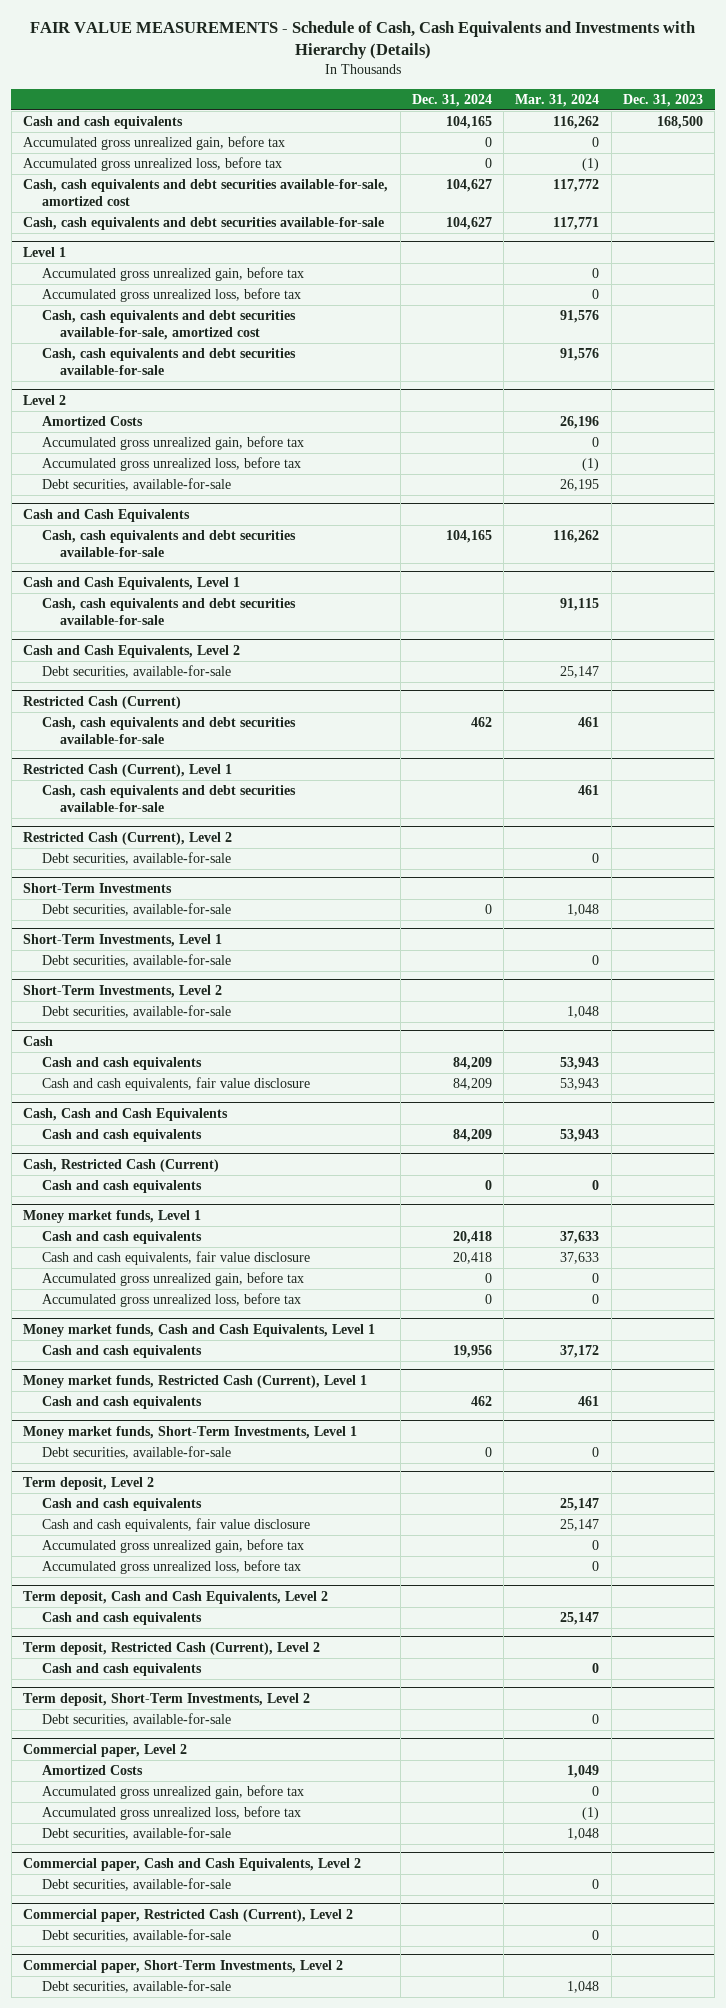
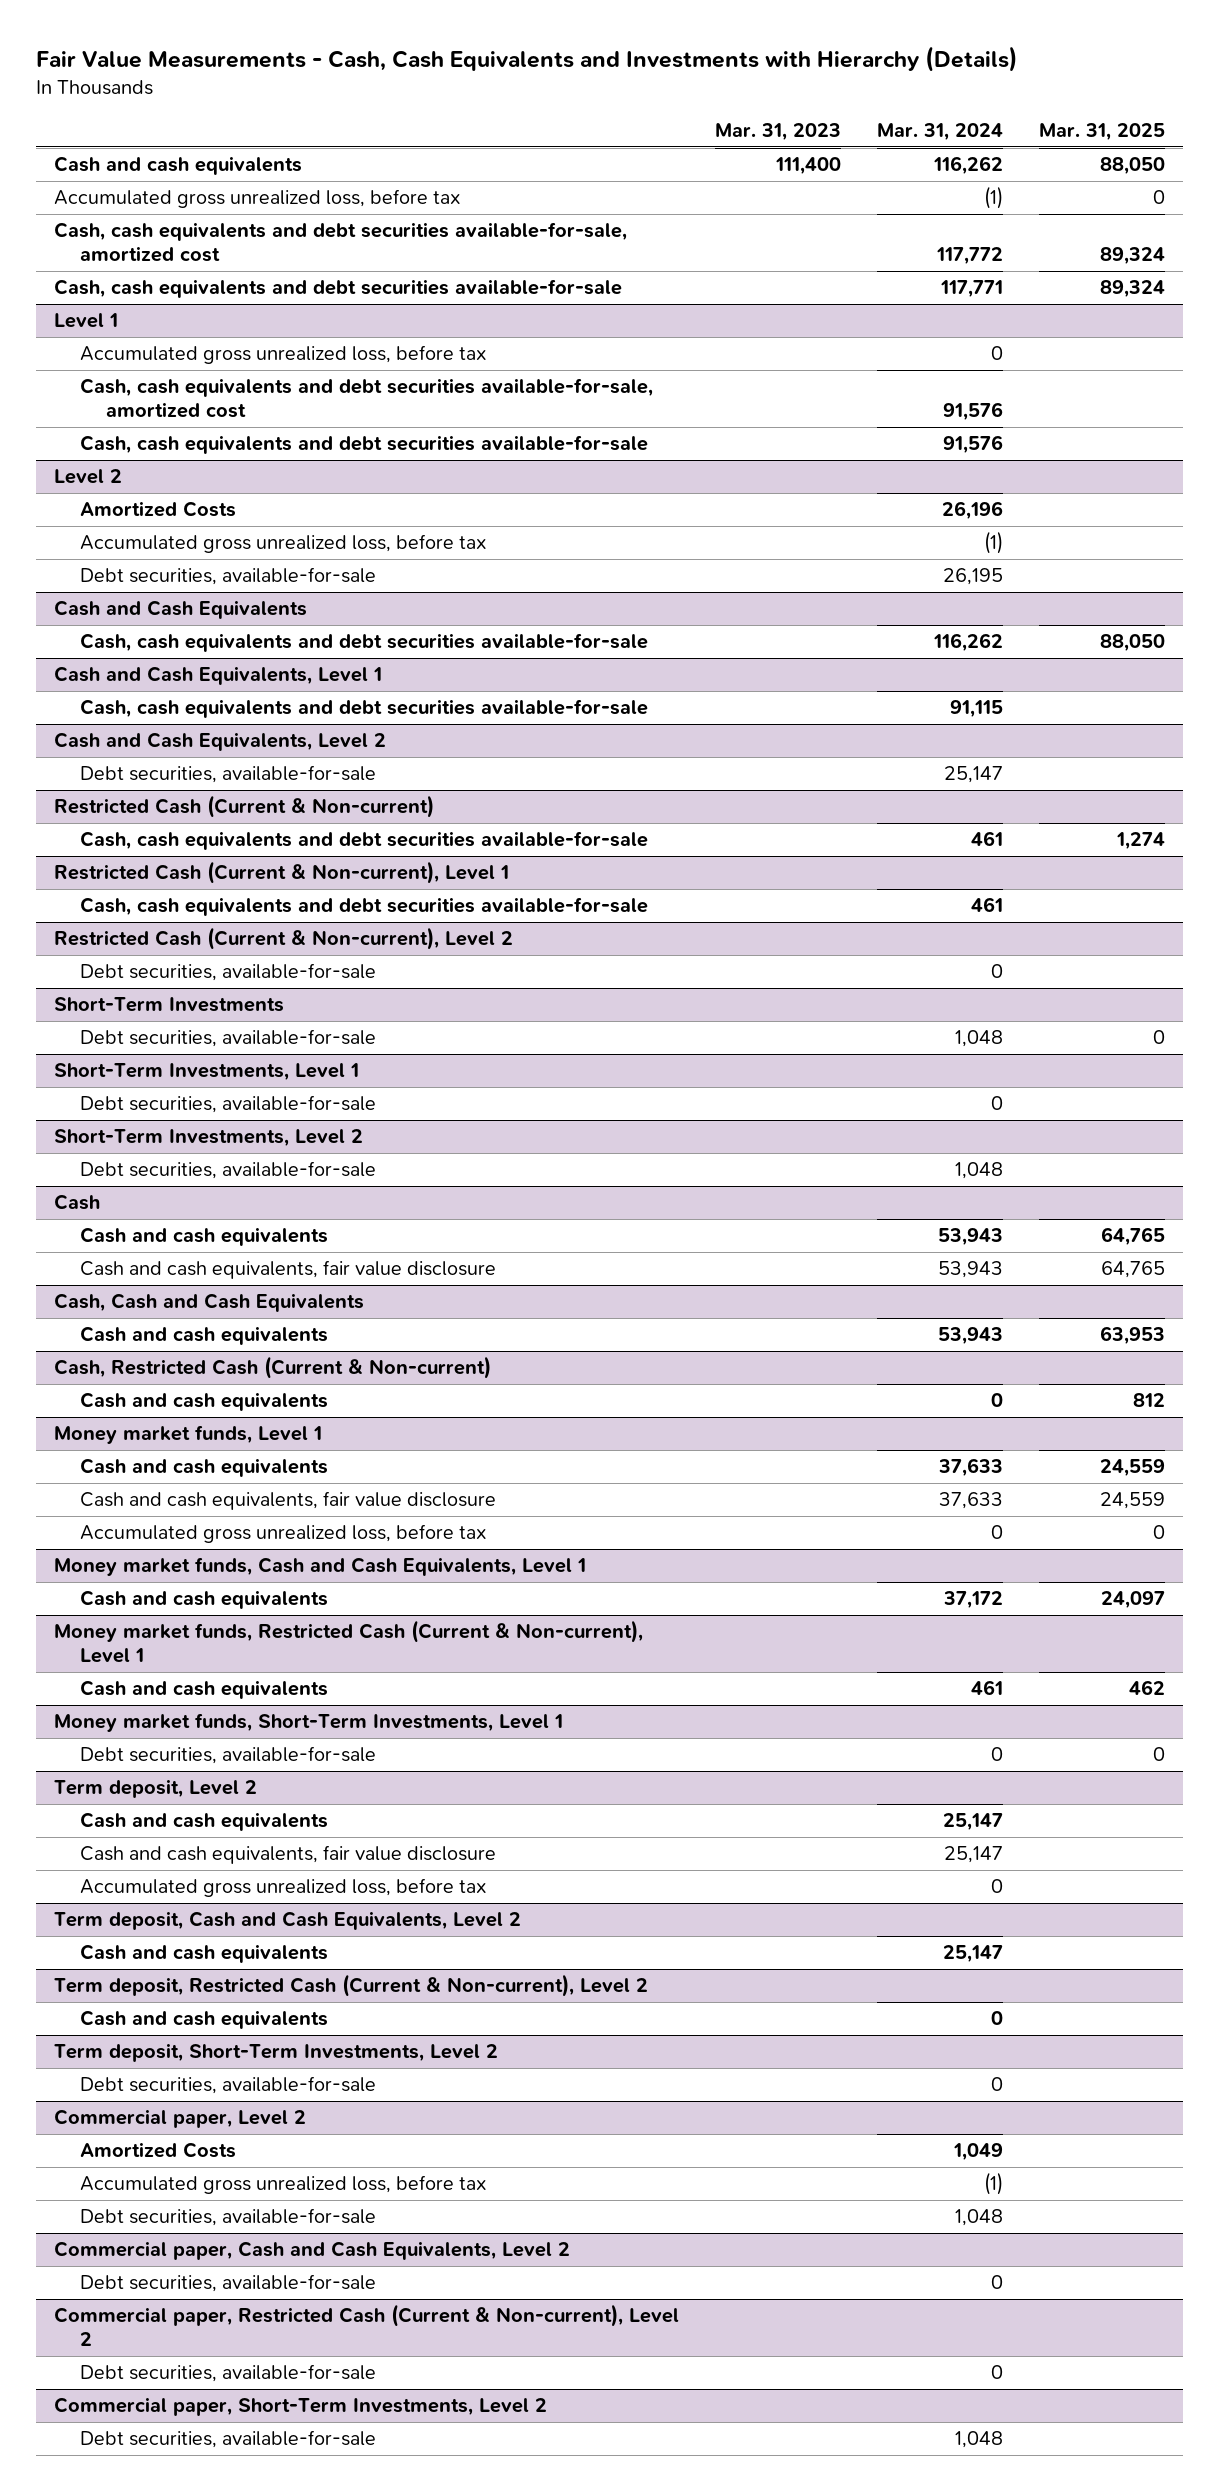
- FAIR VALUE MEASUREMENTS - Schedule of Cash, Cash Equivalents and Investments with Hierarchy (Details)
+ Fair Value Measurements - Cash, Cash Equivalents and Investments with Hierarchy (Details)
- | Dec. 31, 2024 | Mar. 31, 2024 | Dec. 31, 2023
+ | Mar. 31, 2023 | Mar. 31, 2024 | Mar. 31, 2025
- Accumulated gross unrealized gain, before tax | 0 | 0 |
@ Level 1
- Accumulated gross unrealized gain, before tax | | 0 |
@ Level 2
- Accumulated gross unrealized gain, before tax | | 0 |
- Restricted Cash (Current)
+ Restricted Cash (Current & Non-current)
- Restricted Cash (Current), Level 1
+ Restricted Cash (Current & Non-current), Level 1
- Restricted Cash (Current), Level 2
+ Restricted Cash (Current & Non-current), Level 2
- Cash, Restricted Cash (Current)
+ Cash, Restricted Cash (Current & Non-current)
@ Money market funds, Level 1
- Accumulated gross unrealized gain, before tax | 0 | 0 |
- Money market funds, Restricted Cash (Current), Level 1
+ Money market funds, Restricted Cash (Current & Non-current), Level 1
@ Term deposit, Level 2
- Accumulated gross unrealized gain, before tax | | 0 |
- Term deposit, Restricted Cash (Current), Level 2
+ Term deposit, Restricted Cash (Current & Non-current), Level 2
@ Commercial paper, Level 2
- Accumulated gross unrealized gain, before tax | | 0 |
- Commercial paper, Restricted Cash (Current), Level 2
+ Commercial paper, Restricted Cash (Current & Non-current), Level 2

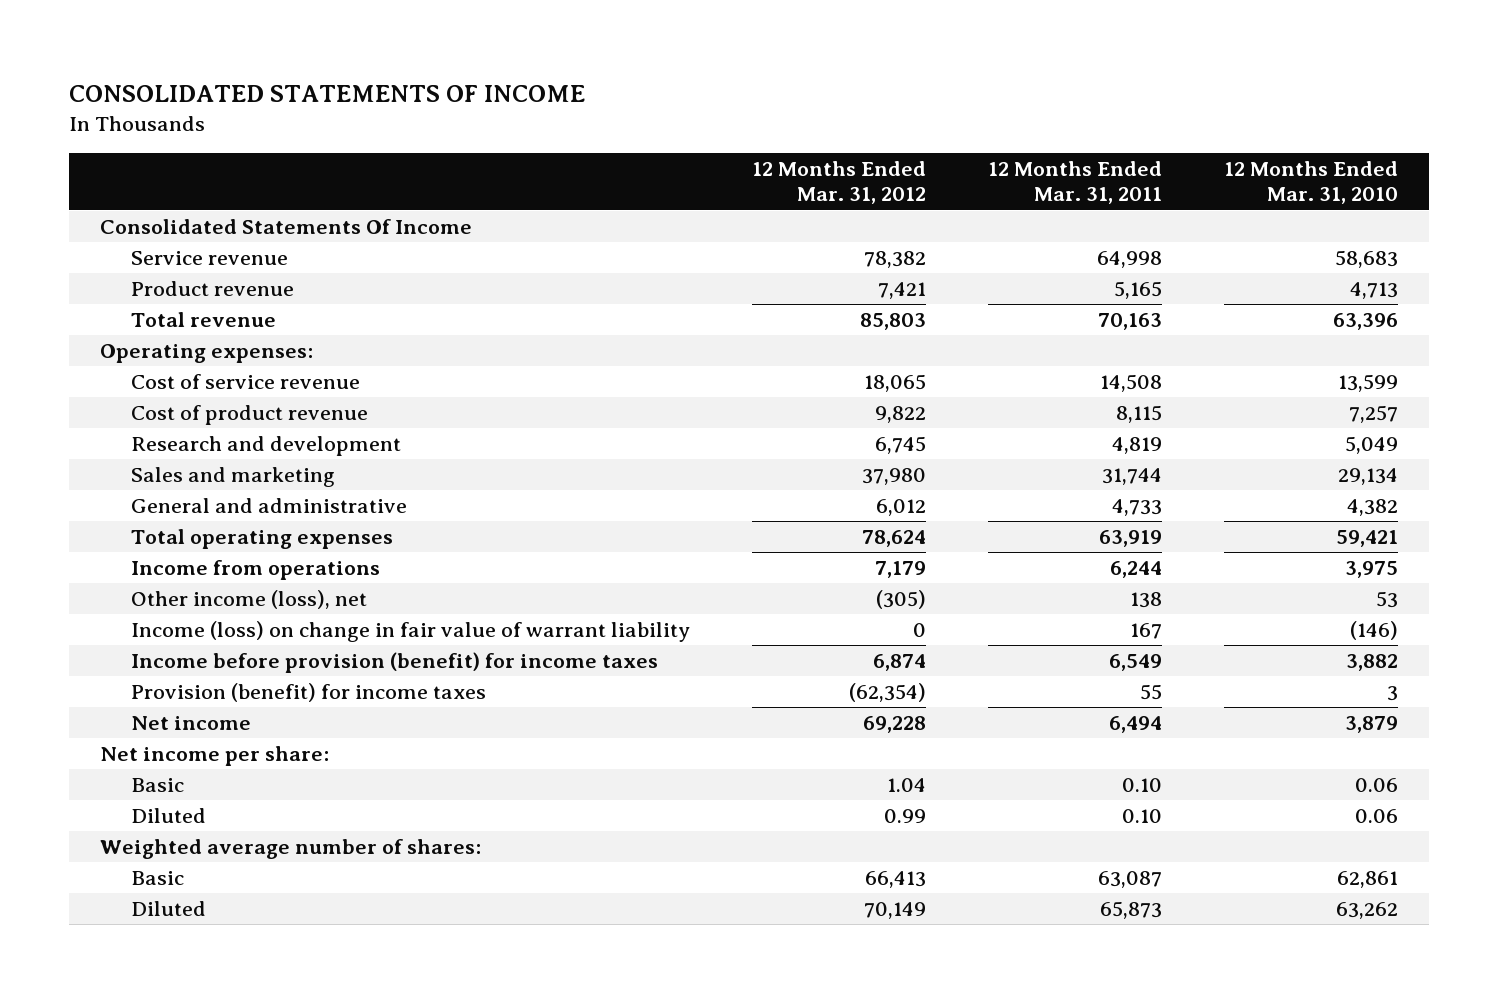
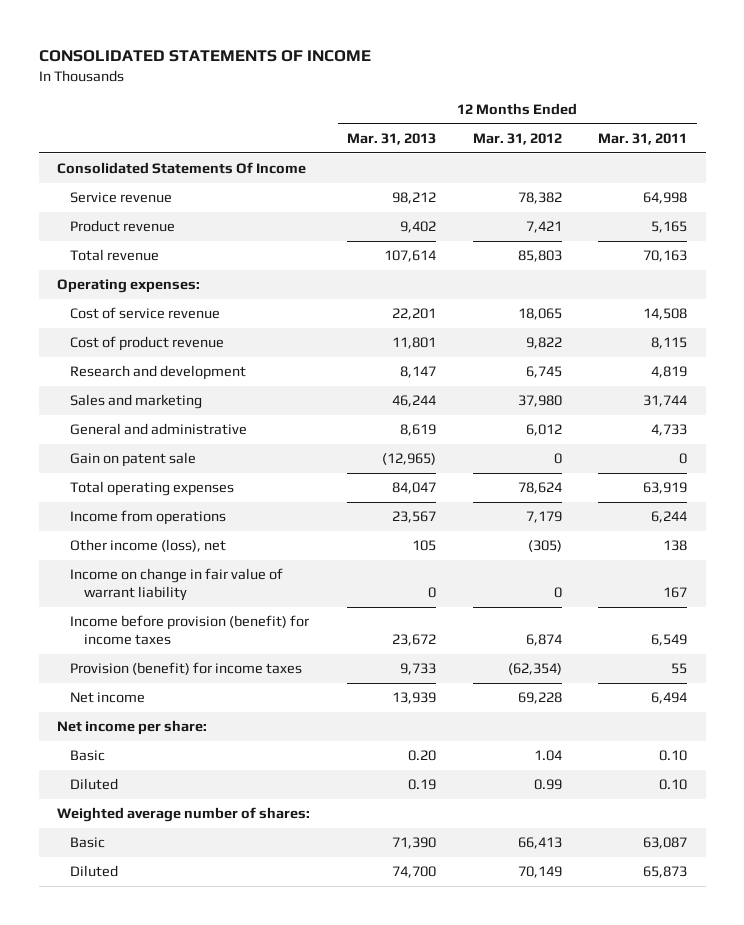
- | 12 Months Ended Mar. 31, 2012 | 12 Months Ended Mar. 31, 2011 | 12 Months Ended Mar. 31, 2010
+ | 12 Months Ended Mar. 31, 2013 | 12 Months Ended Mar. 31, 2012 | 12 Months Ended Mar. 31, 2011
+ Gain on patent sale | (12,965) | 0 | 0
- Income (loss) on change in fair value of warrant liability | 0 | 167 | (146)
+ Income on change in fair value of warrant liability | 0 | 0 | 167

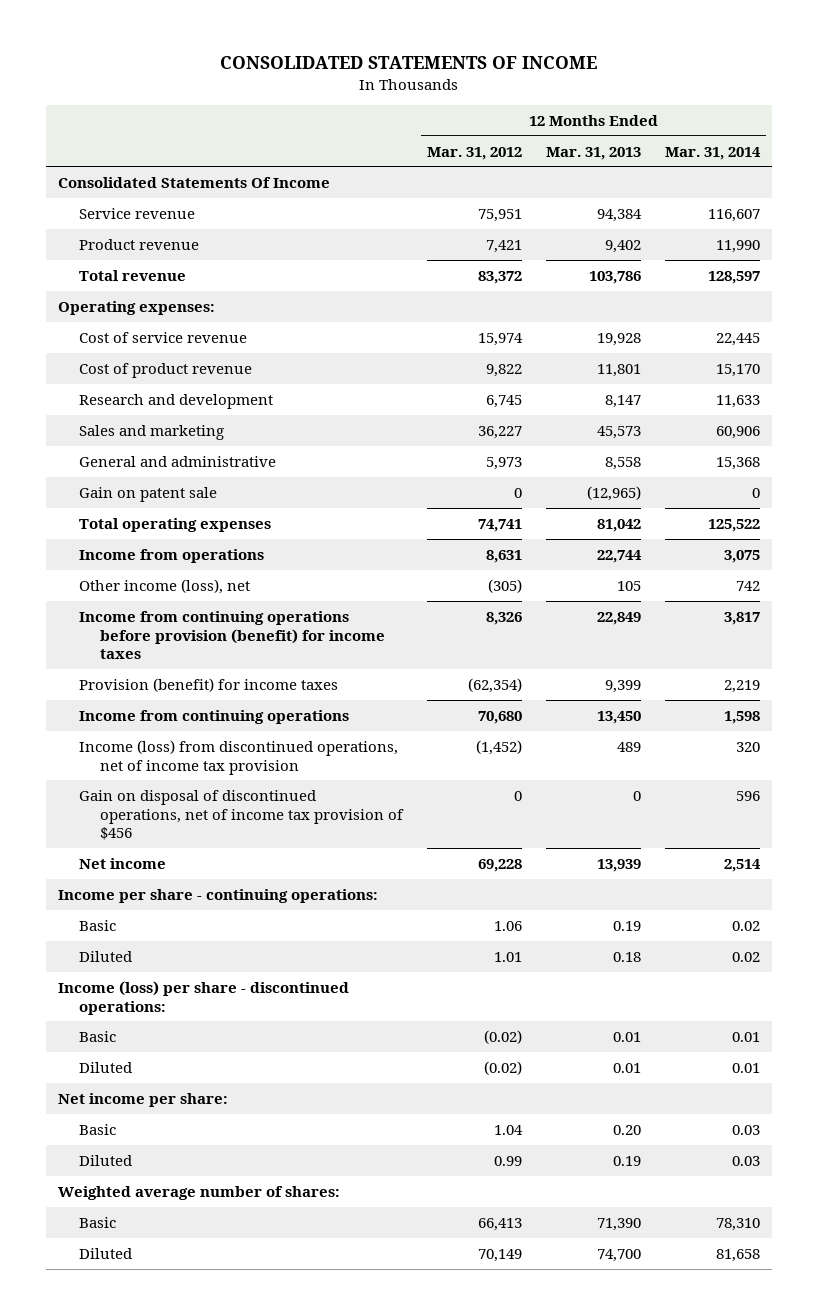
- | 12 Months Ended Mar. 31, 2013 | 12 Months Ended Mar. 31, 2012 | 12 Months Ended Mar. 31, 2011
+ | 12 Months Ended Mar. 31, 2012 | 12 Months Ended Mar. 31, 2013 | 12 Months Ended Mar. 31, 2014
- Service revenue | 98,212 | 78,382 | 64,998
+ Service revenue | 75,951 | 94,384 | 116,607
- Total revenue | 107,614 | 85,803 | 70,163
+ Total revenue | 83,372 | 103,786 | 128,597
- Cost of service revenue | 22,201 | 18,065 | 14,508
+ Cost of service revenue | 15,974 | 19,928 | 22,445
- Sales and marketing | 46,244 | 37,980 | 31,744
- General and administrative | 8,619 | 6,012 | 4,733
+ Sales and marketing | 36,227 | 45,573 | 60,906
+ General and administrative | 5,973 | 8,558 | 15,368
- Total operating expenses | 84,047 | 78,624 | 63,919
- Income from operations | 23,567 | 7,179 | 6,244
+ Total operating expenses | 74,741 | 81,042 | 125,522
+ Income from operations | 8,631 | 22,744 | 3,075
- Income on change in fair value of warrant liability | 0 | 0 | 167
- Income before provision (benefit) for income taxes | 23,672 | 6,874 | 6,549
- Provision (benefit) for income taxes | 9,733 | (62,354) | 55
+ Income from continuing operations before provision (benefit) for income taxes | 8,326 | 22,849 | 3,817
+ Provision (benefit) for income taxes | (62,354) | 9,399 | 2,219
+ Income from continuing operations | 70,680 | 13,450 | 1,598
+ Income (loss) from discontinued operations, net of income tax provision | (1,452) | 489 | 320
+ Gain on disposal of discontinued operations, net of income tax provision of $456 | 0 | 0 | 596
+ Income per share - continuing operations:
+ Basic | 1.06 | 0.19 | 0.02
+ Diluted | 1.01 | 0.18 | 0.02
+ Income (loss) per share - discontinued operations:
+ Basic | (0.02) | 0.01 | 0.01
+ Diluted | (0.02) | 0.01 | 0.01

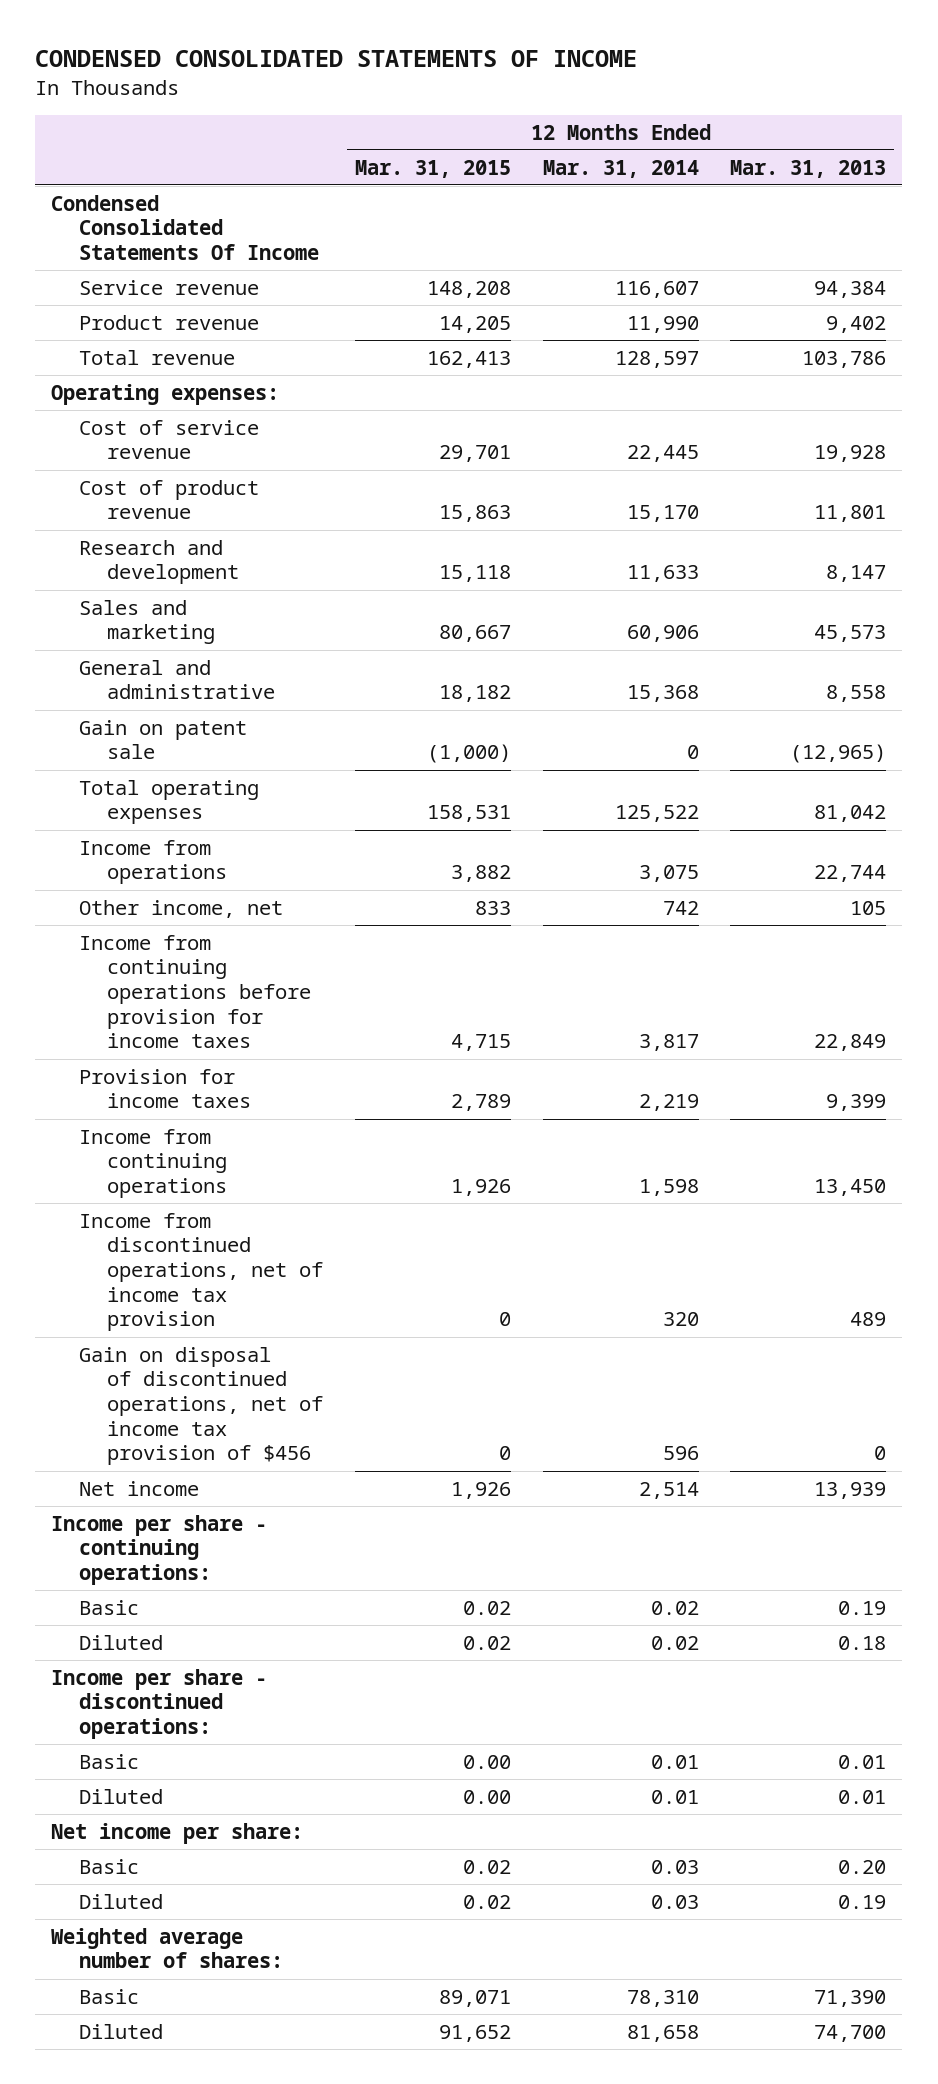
- CONSOLIDATED STATEMENTS OF INCOME
+ CONDENSED CONSOLIDATED STATEMENTS OF INCOME
- | 12 Months Ended Mar. 31, 2012 | 12 Months Ended Mar. 31, 2013 | 12 Months Ended Mar. 31, 2014
+ | 12 Months Ended Mar. 31, 2015 | 12 Months Ended Mar. 31, 2014 | 12 Months Ended Mar. 31, 2013
- Consolidated Statements Of Income
+ Condensed Consolidated Statements Of Income
- Other income (loss), net | (305) | 105 | 742
- Income from continuing operations before provision (benefit) for income taxes | 8,326 | 22,849 | 3,817
- Provision (benefit) for income taxes | (62,354) | 9,399 | 2,219
+ Other income, net | 833 | 742 | 105
+ Income from continuing operations before provision for income taxes | 4,715 | 3,817 | 22,849
+ Provision for income taxes | 2,789 | 2,219 | 9,399
- Income (loss) from discontinued operations, net of income tax provision | (1,452) | 489 | 320
+ Income from discontinued operations, net of income tax provision | 0 | 320 | 489
- Income (loss) per share - discontinued operations:
+ Income per share - discontinued operations:

